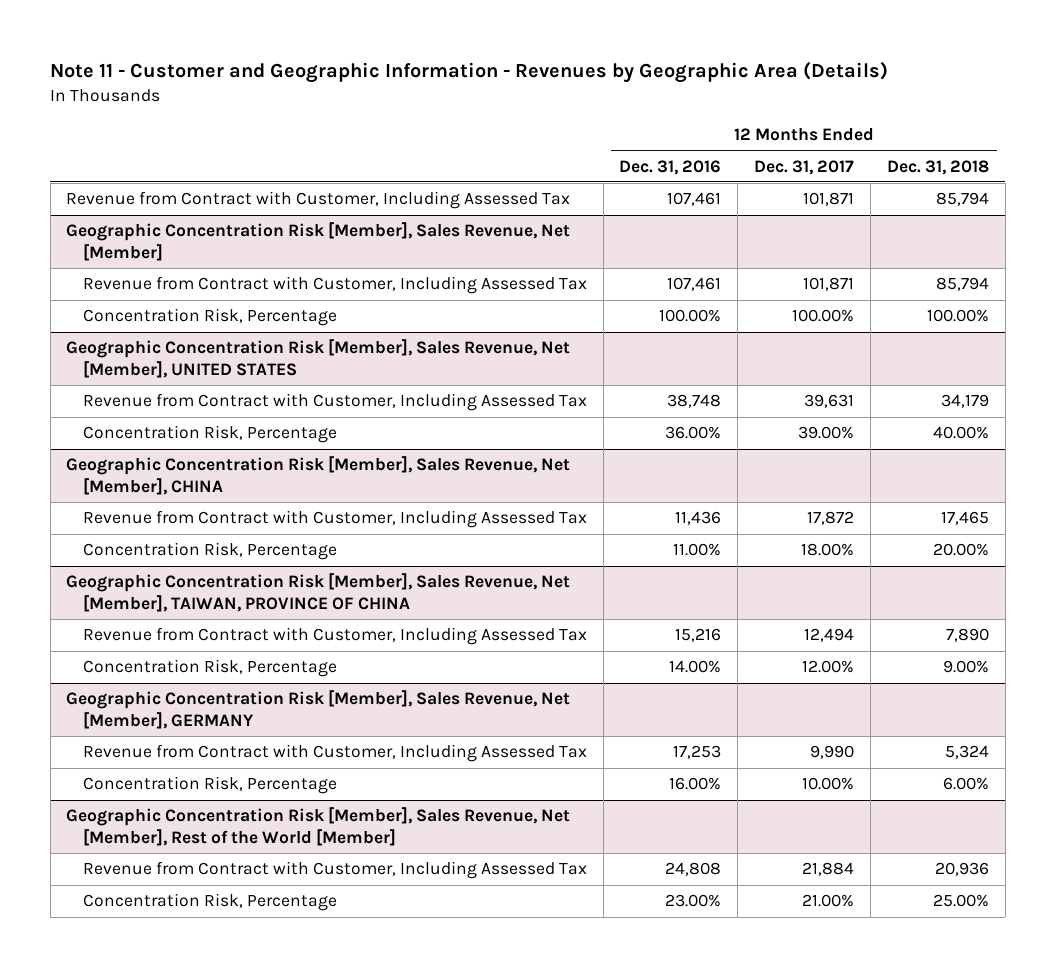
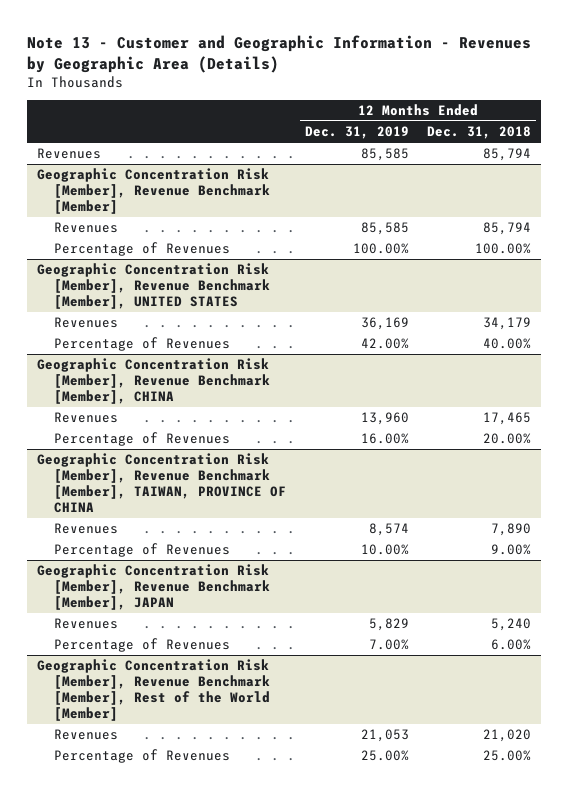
- Note 11 - Customer and Geographic Information - Revenues by Geographic Area (Details)
+ Note 13 - Customer and Geographic Information - Revenues by Geographic Area (Details)
- | 12 Months Ended Dec. 31, 2016 | 12 Months Ended Dec. 31, 2017 | 12 Months Ended Dec. 31, 2018
+ | 12 Months Ended Dec. 31, 2019 | 12 Months Ended Dec. 31, 2018
- Revenue from Contract with Customer, Including Assessed Tax | 107,461 | 101,871 | 85,794
- Geographic Concentration Risk [Member], Sales Revenue, Net [Member]
- Revenue from Contract with Customer, Including Assessed Tax | 107,461 | 101,871 | 85,794
- Concentration Risk, Percentage | 100.00% | 100.00% | 100.00%
- Geographic Concentration Risk [Member], Sales Revenue, Net [Member], UNITED STATES
- Revenue from Contract with Customer, Including Assessed Tax | 38,748 | 39,631 | 34,179
- Concentration Risk, Percentage | 36.00% | 39.00% | 40.00%
- Geographic Concentration Risk [Member], Sales Revenue, Net [Member], CHINA
- Revenue from Contract with Customer, Including Assessed Tax | 11,436 | 17,872 | 17,465
- Concentration Risk, Percentage | 11.00% | 18.00% | 20.00%
- Geographic Concentration Risk [Member], Sales Revenue, Net [Member], TAIWAN, PROVINCE OF CHINA
- Revenue from Contract with Customer, Including Assessed Tax | 15,216 | 12,494 | 7,890
- Concentration Risk, Percentage | 14.00% | 12.00% | 9.00%
- Geographic Concentration Risk [Member], Sales Revenue, Net [Member], GERMANY
- Revenue from Contract with Customer, Including Assessed Tax | 17,253 | 9,990 | 5,324
- Concentration Risk, Percentage | 16.00% | 10.00% | 6.00%
- Geographic Concentration Risk [Member], Sales Revenue, Net [Member], Rest of the World [Member]
- Revenue from Contract with Customer, Including Assessed Tax | 24,808 | 21,884 | 20,936
- Concentration Risk, Percentage | 23.00% | 21.00% | 25.00%
+ Revenues | 85,585 | 85,794
+ Geographic Concentration Risk [Member], Revenue Benchmark [Member]
+ Revenues | 85,585 | 85,794
+ Percentage of Revenues | 100.00% | 100.00%
+ Geographic Concentration Risk [Member], Revenue Benchmark [Member], UNITED STATES
+ Revenues | 36,169 | 34,179
+ Percentage of Revenues | 42.00% | 40.00%
+ Geographic Concentration Risk [Member], Revenue Benchmark [Member], CHINA
+ Revenues | 13,960 | 17,465
+ Percentage of Revenues | 16.00% | 20.00%
+ Geographic Concentration Risk [Member], Revenue Benchmark [Member], TAIWAN, PROVINCE OF CHINA
+ Revenues | 8,574 | 7,890
+ Percentage of Revenues | 10.00% | 9.00%
+ Geographic Concentration Risk [Member], Revenue Benchmark [Member], JAPAN
+ Revenues | 5,829 | 5,240
+ Percentage of Revenues | 7.00% | 6.00%
+ Geographic Concentration Risk [Member], Revenue Benchmark [Member], Rest of the World [Member]
+ Revenues | 21,053 | 21,020
+ Percentage of Revenues | 25.00% | 25.00%

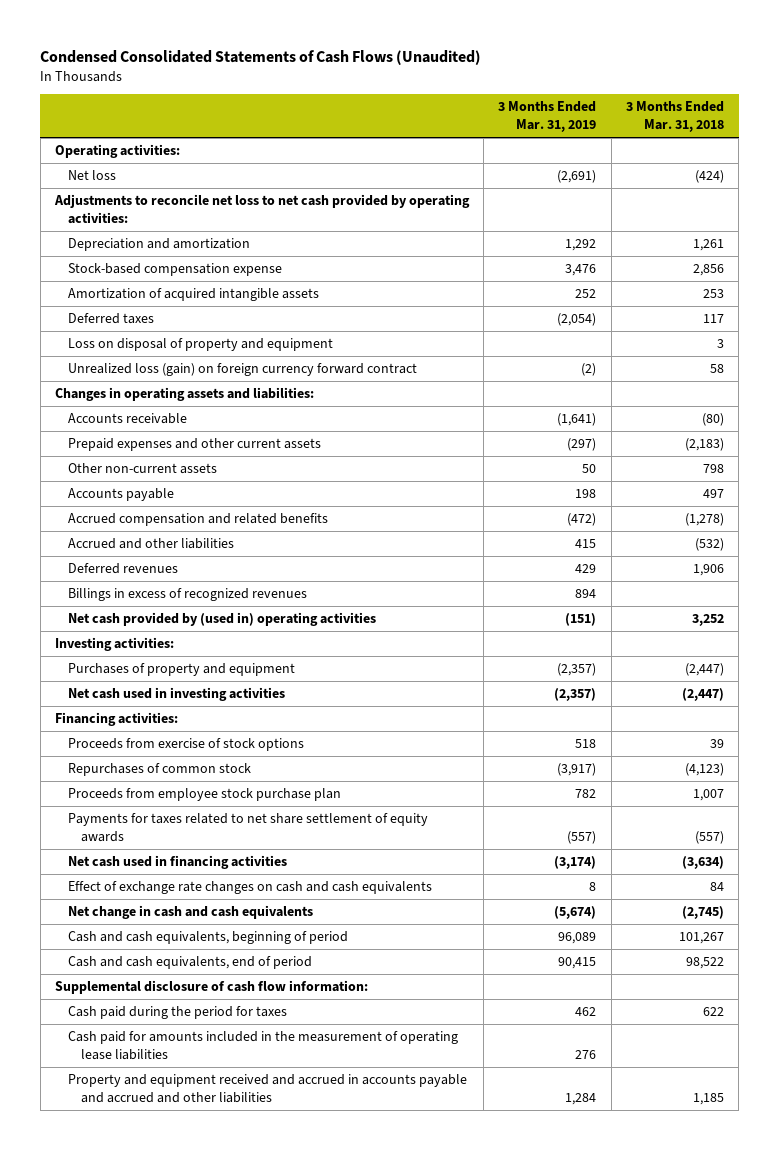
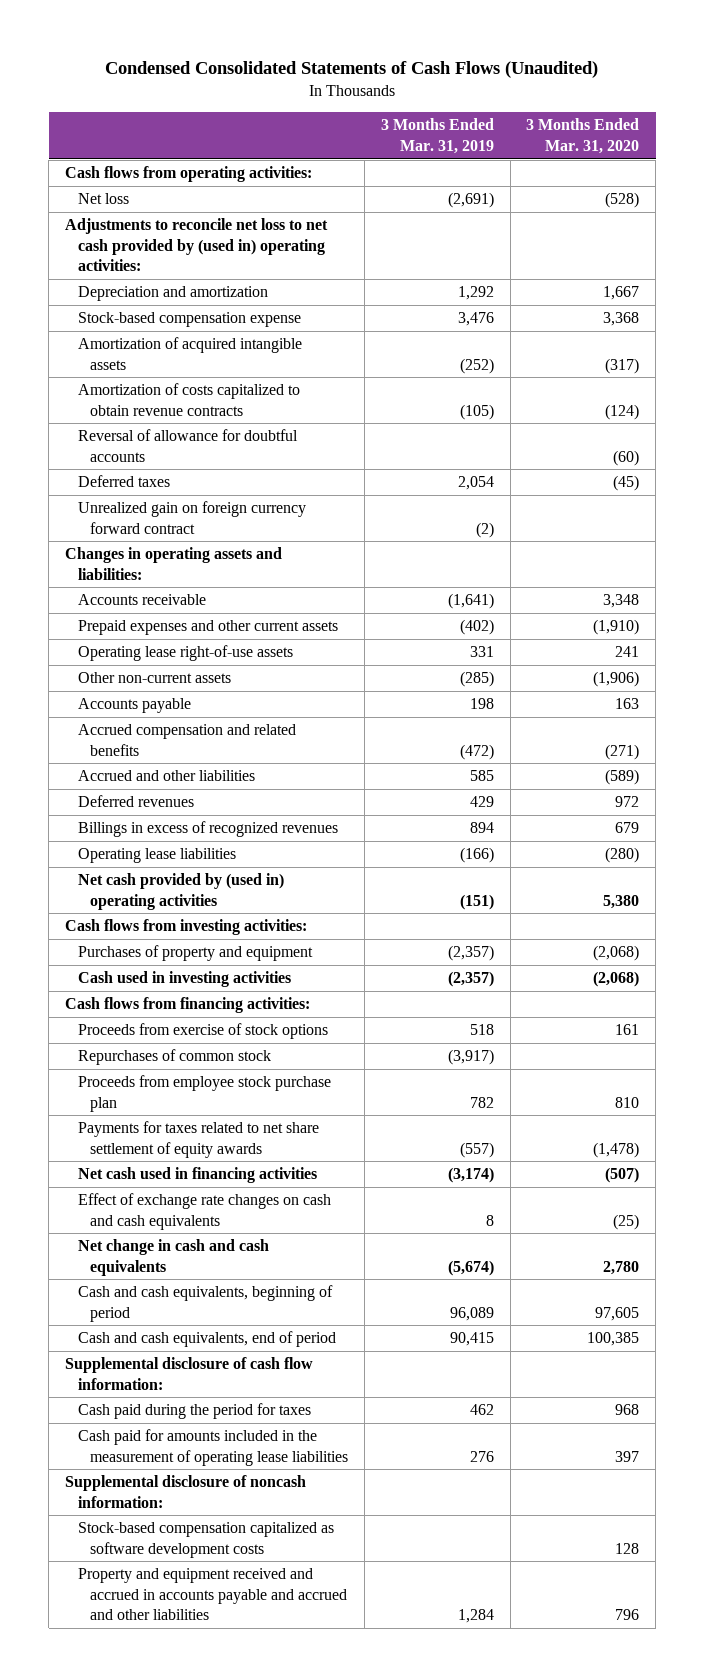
- | 3 Months Ended Mar. 31, 2019 | 3 Months Ended Mar. 31, 2018
+ | 3 Months Ended Mar. 31, 2019 | 3 Months Ended Mar. 31, 2020
- Operating activities:
+ Cash flows from operating activities:
- Adjustments to reconcile net loss to net cash provided by operating activities:
+ Adjustments to reconcile net loss to net cash provided by (used in) operating activities:
- Amortization of acquired intangible assets | 252 | 253
- Deferred taxes | (2,054) | 117
- Loss on disposal of property and equipment | | 3
- Unrealized loss (gain) on foreign currency forward contract | (2) | 58
+ Amortization of acquired intangible assets | (252) | (317)
+ Amortization of costs capitalized to obtain revenue contracts | (105) | (124)
+ Reversal of allowance for doubtful accounts | | (60)
+ Deferred taxes | 2,054 | (45)
+ Unrealized gain on foreign currency forward contract | (2) |
- Prepaid expenses and other current assets | (297) | (2,183)
- Other non-current assets | 50 | 798
+ Prepaid expenses and other current assets | (402) | (1,910)
+ Operating lease right-of-use assets | 331 | 241
+ Other non-current assets | (285) | (1,906)
- Accrued and other liabilities | 415 | (532)
+ Accrued and other liabilities | 585 | (589)
+ Operating lease liabilities | (166) | (280)
- Investing activities:
+ Cash flows from investing activities:
- Net cash used in investing activities | (2,357) | (2,447)
- Financing activities:
+ Cash used in investing activities | (2,357) | (2,068)
+ Cash flows from financing activities:
+ Supplemental disclosure of noncash information:
+ Stock-based compensation capitalized as software development costs | | 128

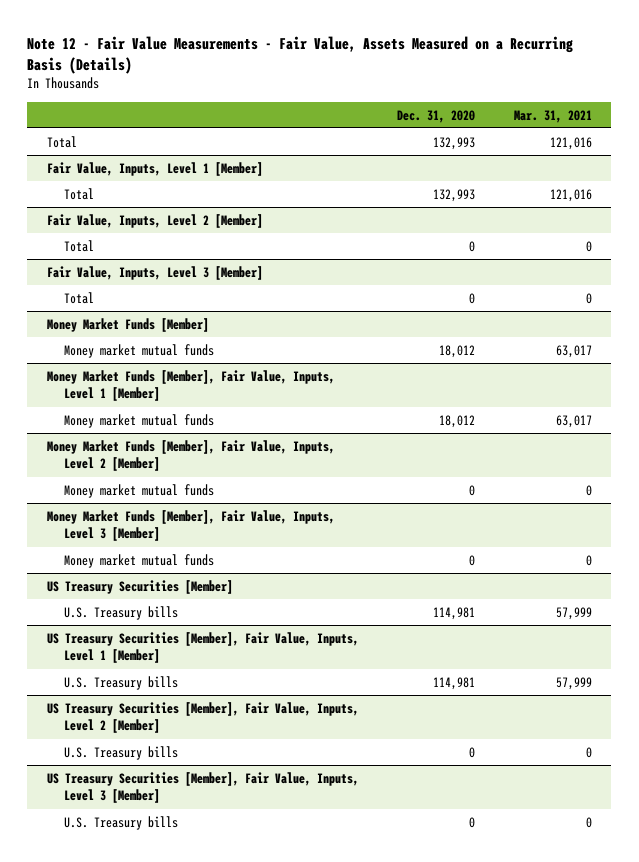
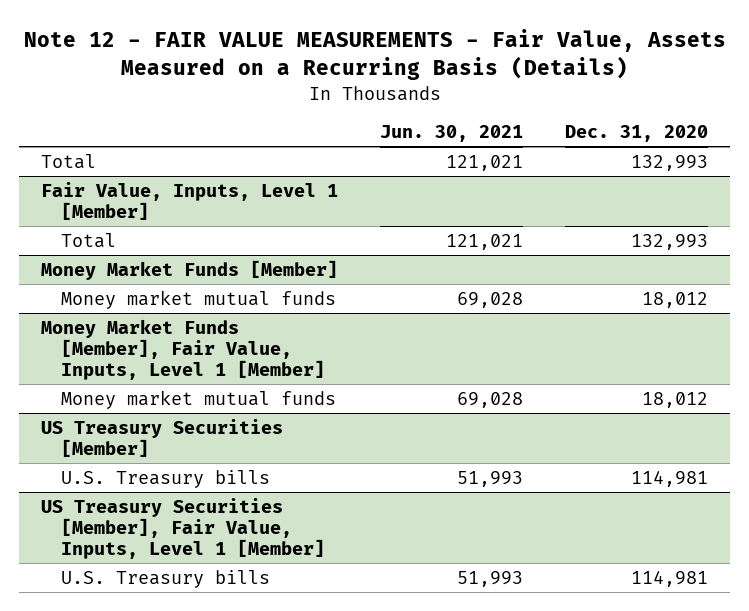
- Note 12 - Fair Value Measurements - Fair Value, Assets Measured on a Recurring Basis (Details)
+ Note 12 - FAIR VALUE MEASUREMENTS - Fair Value, Assets Measured on a Recurring Basis (Details)
- | Dec. 31, 2020 | Mar. 31, 2021
+ | Jun. 30, 2021 | Dec. 31, 2020
- Fair Value, Inputs, Level 2 [Member]
- Total | 0 | 0
- Fair Value, Inputs, Level 3 [Member]
- Total | 0 | 0
- Money Market Funds [Member], Fair Value, Inputs, Level 2 [Member]
- Money market mutual funds | 0 | 0
- Money Market Funds [Member], Fair Value, Inputs, Level 3 [Member]
- Money market mutual funds | 0 | 0
- US Treasury Securities [Member], Fair Value, Inputs, Level 2 [Member]
- U.S. Treasury bills | 0 | 0
- US Treasury Securities [Member], Fair Value, Inputs, Level 3 [Member]
- U.S. Treasury bills | 0 | 0

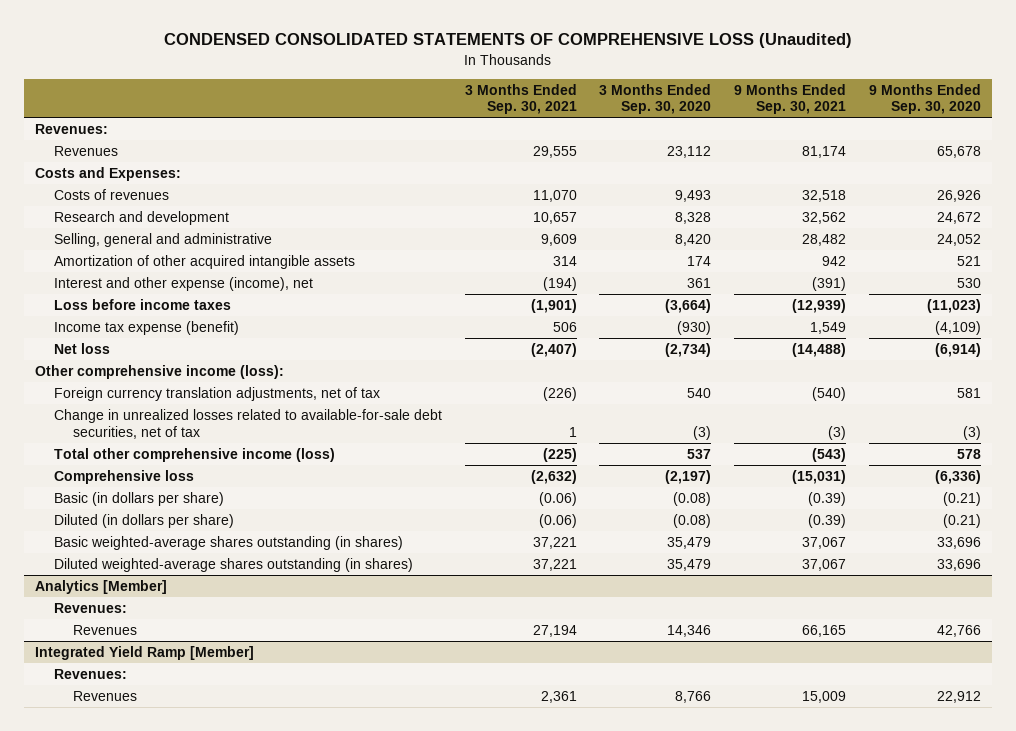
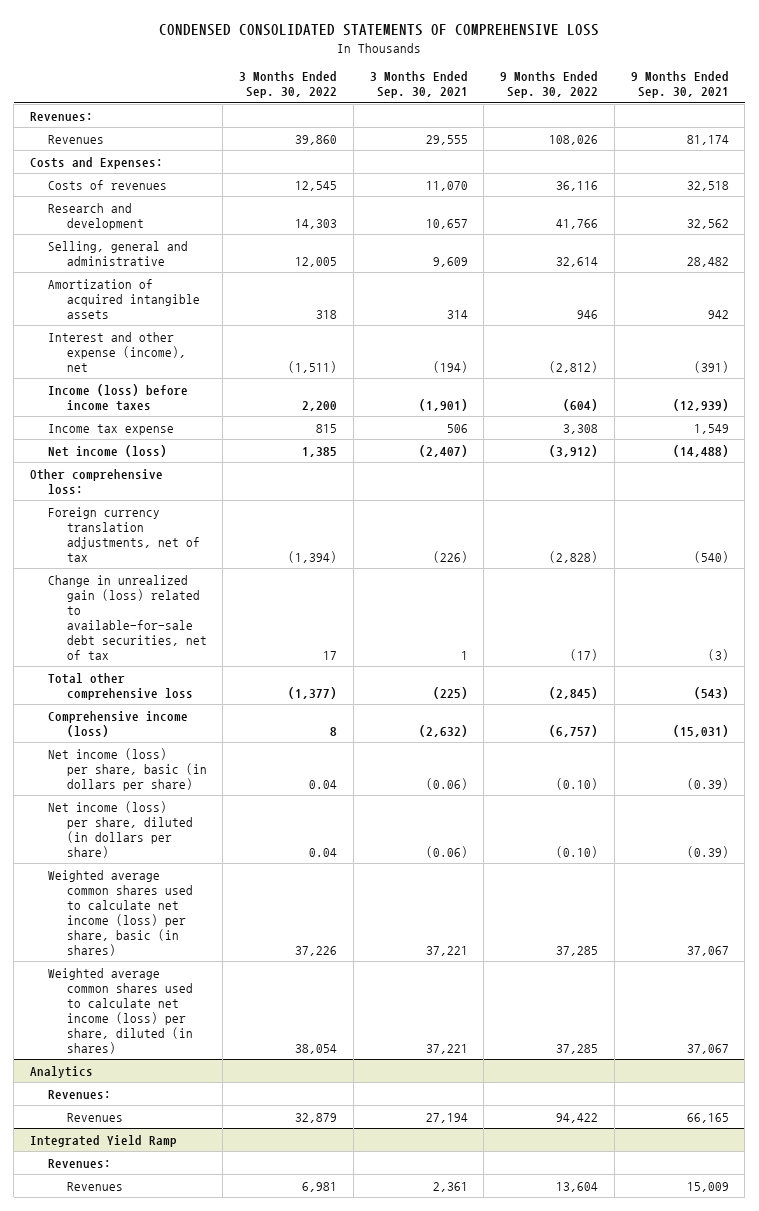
- CONDENSED CONSOLIDATED STATEMENTS OF COMPREHENSIVE LOSS (Unaudited)
+ CONDENSED CONSOLIDATED STATEMENTS OF COMPREHENSIVE LOSS
- | 3 Months Ended Sep. 30, 2021 | 3 Months Ended Sep. 30, 2020 | 9 Months Ended Sep. 30, 2021 | 9 Months Ended Sep. 30, 2020
+ | 3 Months Ended Sep. 30, 2022 | 3 Months Ended Sep. 30, 2021 | 9 Months Ended Sep. 30, 2022 | 9 Months Ended Sep. 30, 2021
- Amortization of other acquired intangible assets | 314 | 174 | 942 | 521
+ Amortization of acquired intangible assets | 318 | 314 | 946 | 942
- Loss before income taxes | (1,901) | (3,664) | (12,939) | (11,023)
- Income tax expense (benefit) | 506 | (930) | 1,549 | (4,109)
- Net loss | (2,407) | (2,734) | (14,488) | (6,914)
- Other comprehensive income (loss):
+ Income (loss) before income taxes | 2,200 | (1,901) | (604) | (12,939)
+ Income tax expense | 815 | 506 | 3,308 | 1,549
+ Net income (loss) | 1,385 | (2,407) | (3,912) | (14,488)
+ Other comprehensive loss:
- Change in unrealized losses related to available-for-sale debt securities, net of tax | 1 | (3) | (3) | (3)
- Total other comprehensive income (loss) | (225) | 537 | (543) | 578
- Comprehensive loss | (2,632) | (2,197) | (15,031) | (6,336)
- Basic (in dollars per share) | (0.06) | (0.08) | (0.39) | (0.21)
- Diluted (in dollars per share) | (0.06) | (0.08) | (0.39) | (0.21)
- Basic weighted-average shares outstanding (in shares) | 37,221 | 35,479 | 37,067 | 33,696
- Diluted weighted-average shares outstanding (in shares) | 37,221 | 35,479 | 37,067 | 33,696
- Analytics [Member]
+ Change in unrealized gain (loss) related to available-for-sale debt securities, net of tax | 17 | 1 | (17) | (3)
+ Total other comprehensive loss | (1,377) | (225) | (2,845) | (543)
+ Comprehensive income (loss) | 8 | (2,632) | (6,757) | (15,031)
+ Net income (loss) per share, basic (in dollars per share) | 0.04 | (0.06) | (0.10) | (0.39)
+ Net income (loss) per share, diluted (in dollars per share) | 0.04 | (0.06) | (0.10) | (0.39)
+ Weighted average common shares used to calculate net income (loss) per share, basic (in shares) | 37,226 | 37,221 | 37,285 | 37,067
+ Weighted average common shares used to calculate net income (loss) per share, diluted (in shares) | 38,054 | 37,221 | 37,285 | 37,067
+ Analytics
- Integrated Yield Ramp [Member]
+ Integrated Yield Ramp

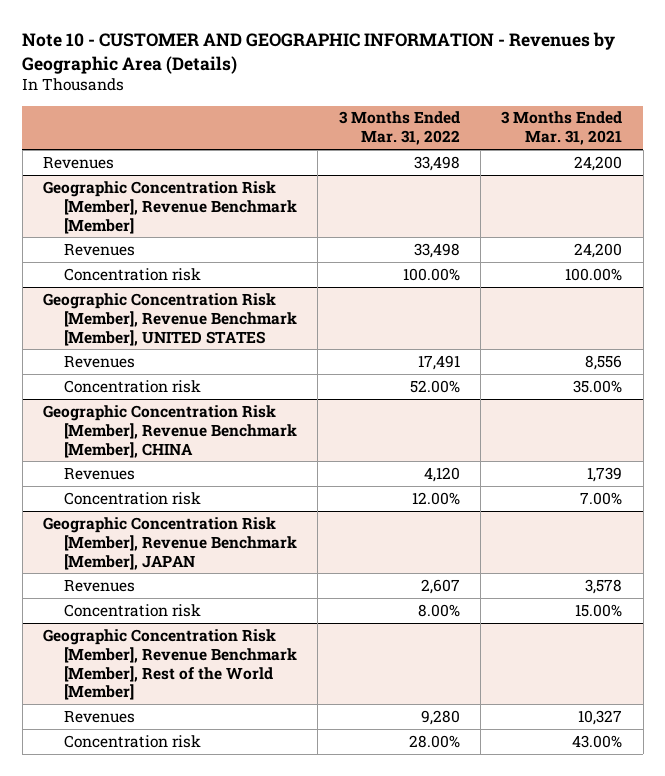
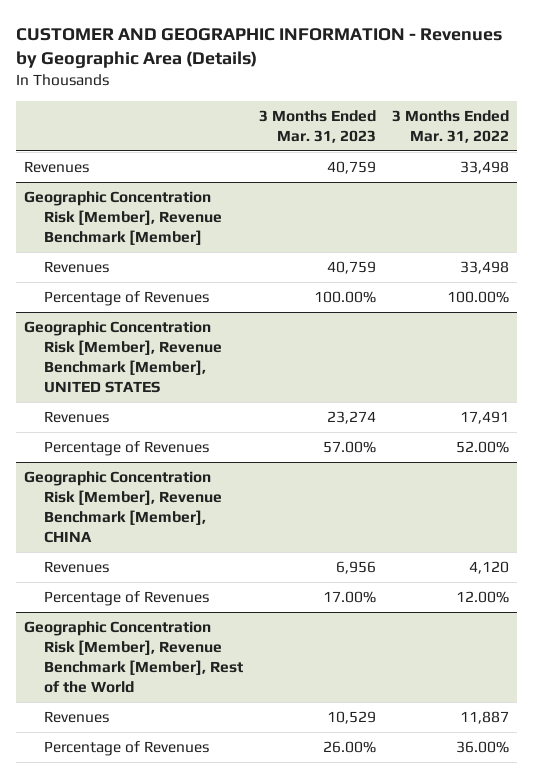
- Note 10 - CUSTOMER AND GEOGRAPHIC INFORMATION - Revenues by Geographic Area (Details)
+ CUSTOMER AND GEOGRAPHIC INFORMATION - Revenues by Geographic Area (Details)
- | 3 Months Ended Mar. 31, 2022 | 3 Months Ended Mar. 31, 2021
+ | 3 Months Ended Mar. 31, 2023 | 3 Months Ended Mar. 31, 2022
@ Geographic Concentration Risk [Member], Revenue Benchmark [Member]
- Concentration risk | 100.00% | 100.00%
+ Percentage of Revenues | 100.00% | 100.00%
@ Geographic Concentration Risk [Member], Revenue Benchmark [Member], UNITED STATES
- Concentration risk | 52.00% | 35.00%
+ Percentage of Revenues | 57.00% | 52.00%
@ Geographic Concentration Risk [Member], Revenue Benchmark [Member], CHINA
- Concentration risk | 12.00% | 7.00%
- Geographic Concentration Risk [Member], Revenue Benchmark [Member], JAPAN
- Revenues | 2,607 | 3,578
- Concentration risk | 8.00% | 15.00%
- Geographic Concentration Risk [Member], Revenue Benchmark [Member], Rest of the World [Member]
- Revenues | 9,280 | 10,327
- Concentration risk | 28.00% | 43.00%
@ Geographic Concentration Risk [Member], Revenue Benchmark [Member], CHINA
+ Percentage of Revenues | 17.00% | 12.00%
+ Geographic Concentration Risk [Member], Revenue Benchmark [Member], Rest of the World
+ Revenues | 10,529 | 11,887
+ Percentage of Revenues | 26.00% | 36.00%

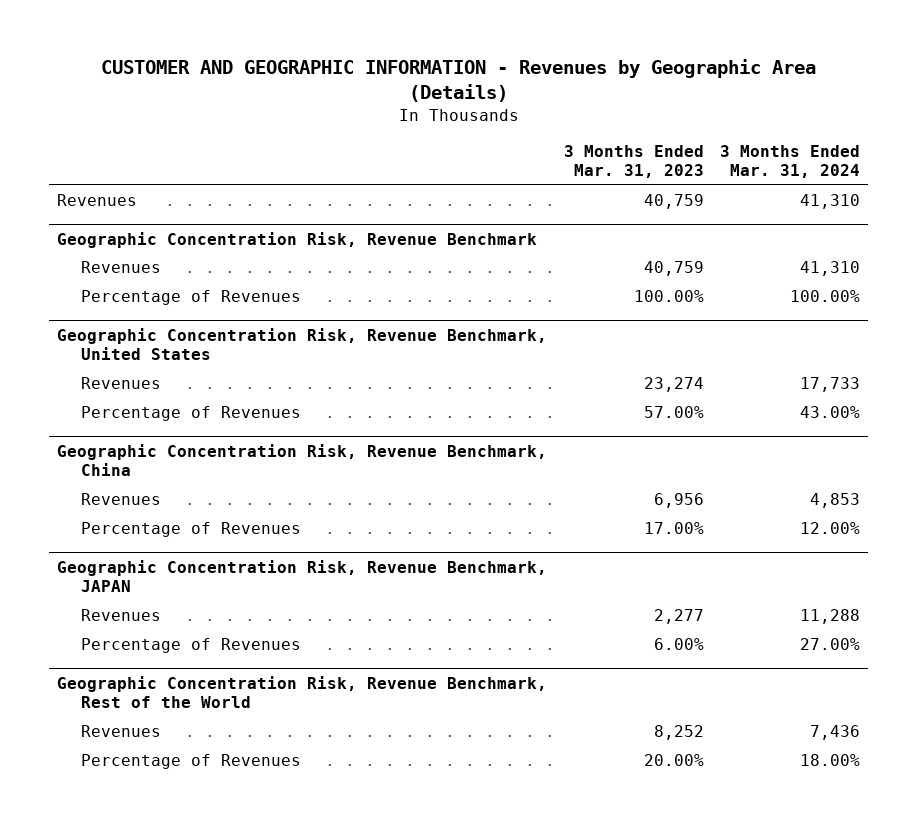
- | 3 Months Ended Mar. 31, 2023 | 3 Months Ended Mar. 31, 2022
+ | 3 Months Ended Mar. 31, 2023 | 3 Months Ended Mar. 31, 2024
- Geographic Concentration Risk [Member], Revenue Benchmark [Member]
+ Geographic Concentration Risk, Revenue Benchmark
- Geographic Concentration Risk [Member], Revenue Benchmark [Member], UNITED STATES
+ Geographic Concentration Risk, Revenue Benchmark, United States
- Geographic Concentration Risk [Member], Revenue Benchmark [Member], CHINA
+ Geographic Concentration Risk, Revenue Benchmark, China
- Geographic Concentration Risk [Member], Revenue Benchmark [Member], Rest of the World
- Revenues | 10,529 | 11,887
- Percentage of Revenues | 26.00% | 36.00%
+ Geographic Concentration Risk, Revenue Benchmark, JAPAN
+ Revenues | 2,277 | 11,288
+ Percentage of Revenues | 6.00% | 27.00%
+ Geographic Concentration Risk, Revenue Benchmark, Rest of the World
+ Revenues | 8,252 | 7,436
+ Percentage of Revenues | 20.00% | 18.00%

